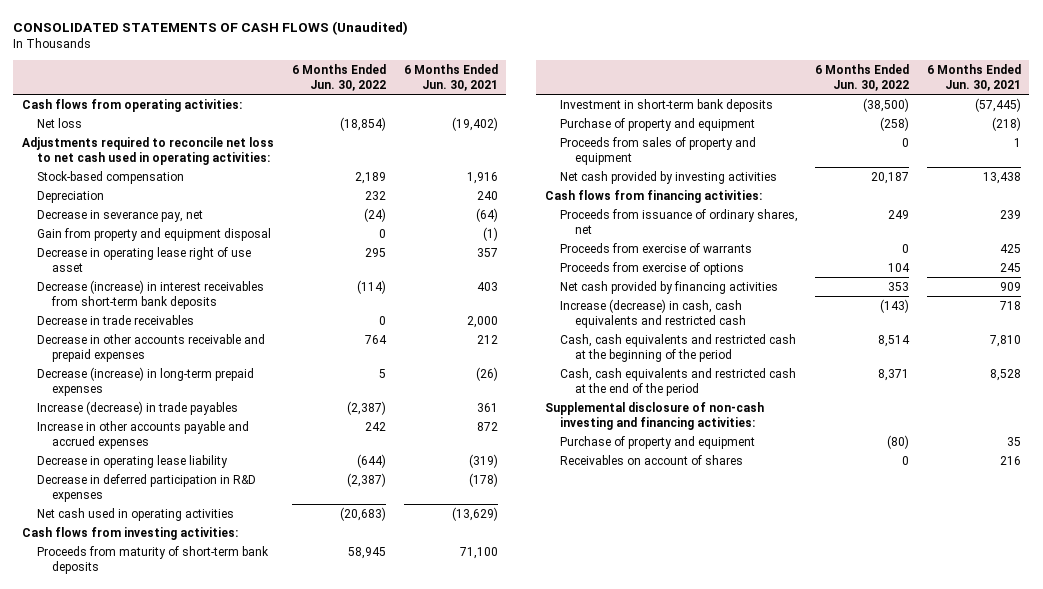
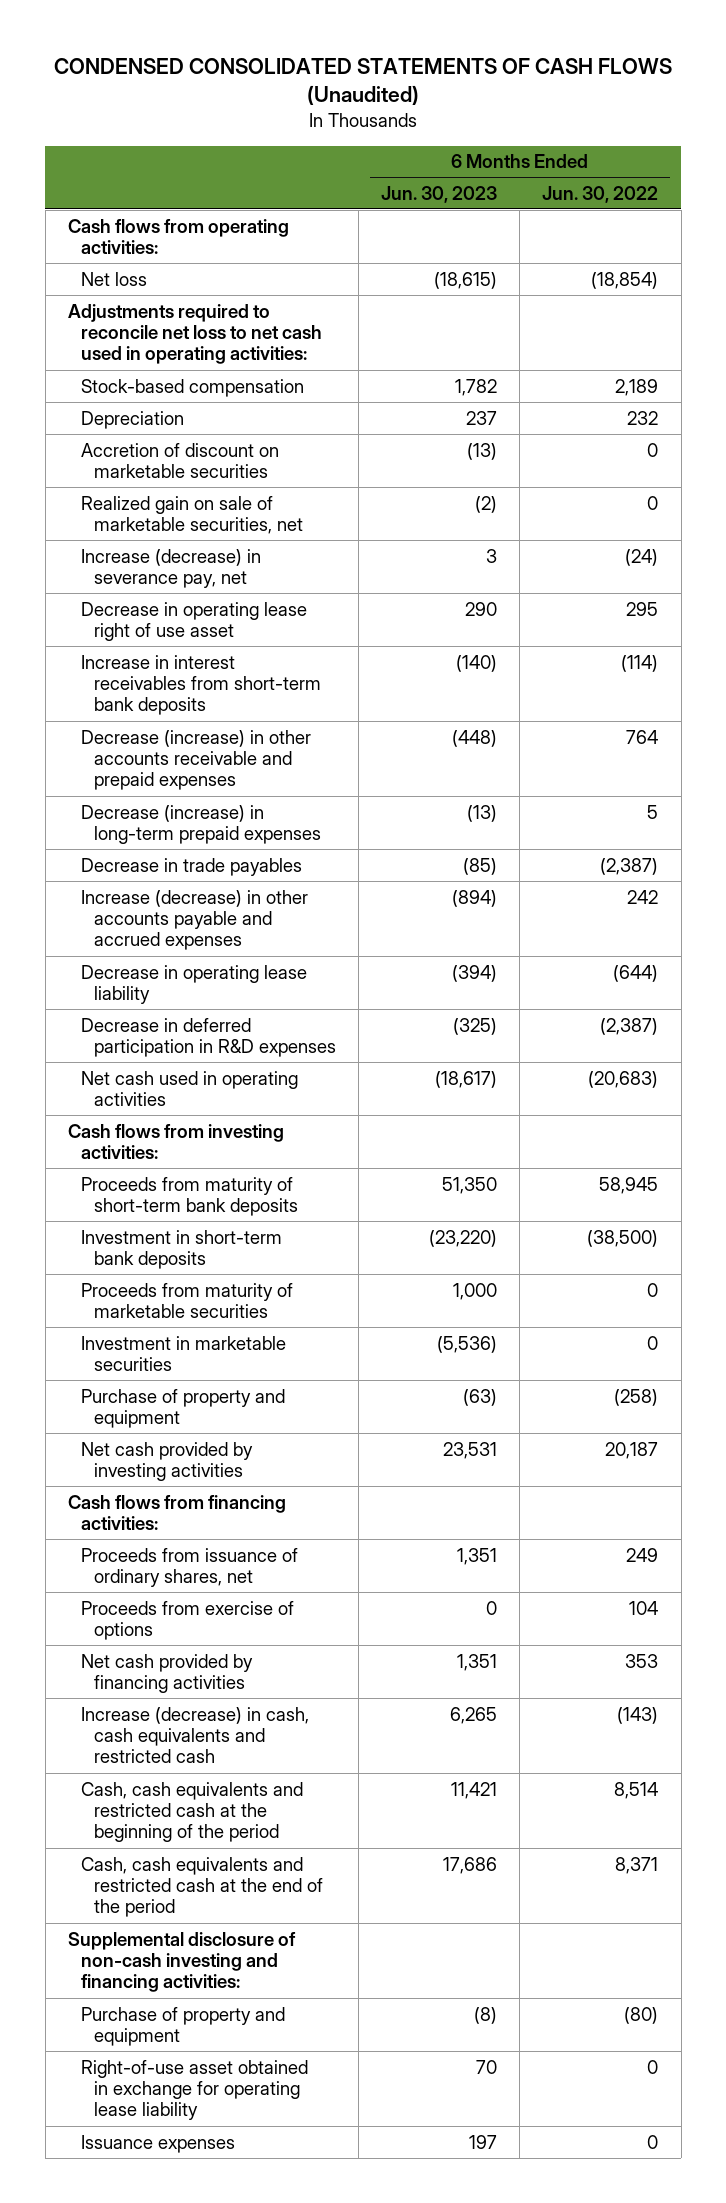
- CONSOLIDATED STATEMENTS OF CASH FLOWS (Unaudited)
+ CONDENSED CONSOLIDATED STATEMENTS OF CASH FLOWS (Unaudited)
- | 6 Months Ended Jun. 30, 2022 | 6 Months Ended Jun. 30, 2021
+ | 6 Months Ended Jun. 30, 2023 | 6 Months Ended Jun. 30, 2022
- Decrease in severance pay, net | (24) | (64)
- Gain from property and equipment disposal | 0 | (1)
+ Accretion of discount on marketable securities | (13) | 0
+ Realized gain on sale of marketable securities, net | (2) | 0
+ Increase (decrease) in severance pay, net | 3 | (24)
- Decrease (increase) in interest receivables from short-term bank deposits | (114) | 403
- Decrease in trade receivables | 0 | 2,000
- Decrease in other accounts receivable and prepaid expenses | 764 | 212
+ Increase in interest receivables from short-term bank deposits | (140) | (114)
+ Decrease (increase) in other accounts receivable and prepaid expenses | (448) | 764
- Increase (decrease) in trade payables | (2,387) | 361
- Increase in other accounts payable and accrued expenses | 242 | 872
+ Decrease in trade payables | (85) | (2,387)
+ Increase (decrease) in other accounts payable and accrued expenses | (894) | 242
+ Proceeds from maturity of marketable securities | 1,000 | 0
+ Investment in marketable securities | (5,536) | 0
- Proceeds from sales of property and equipment | 0 | 1
- Proceeds from exercise of warrants | 0 | 425
- Receivables on account of shares | 0 | 216
+ Right-of-use asset obtained in exchange for operating lease liability | 70 | 0
+ Issuance expenses | 197 | 0

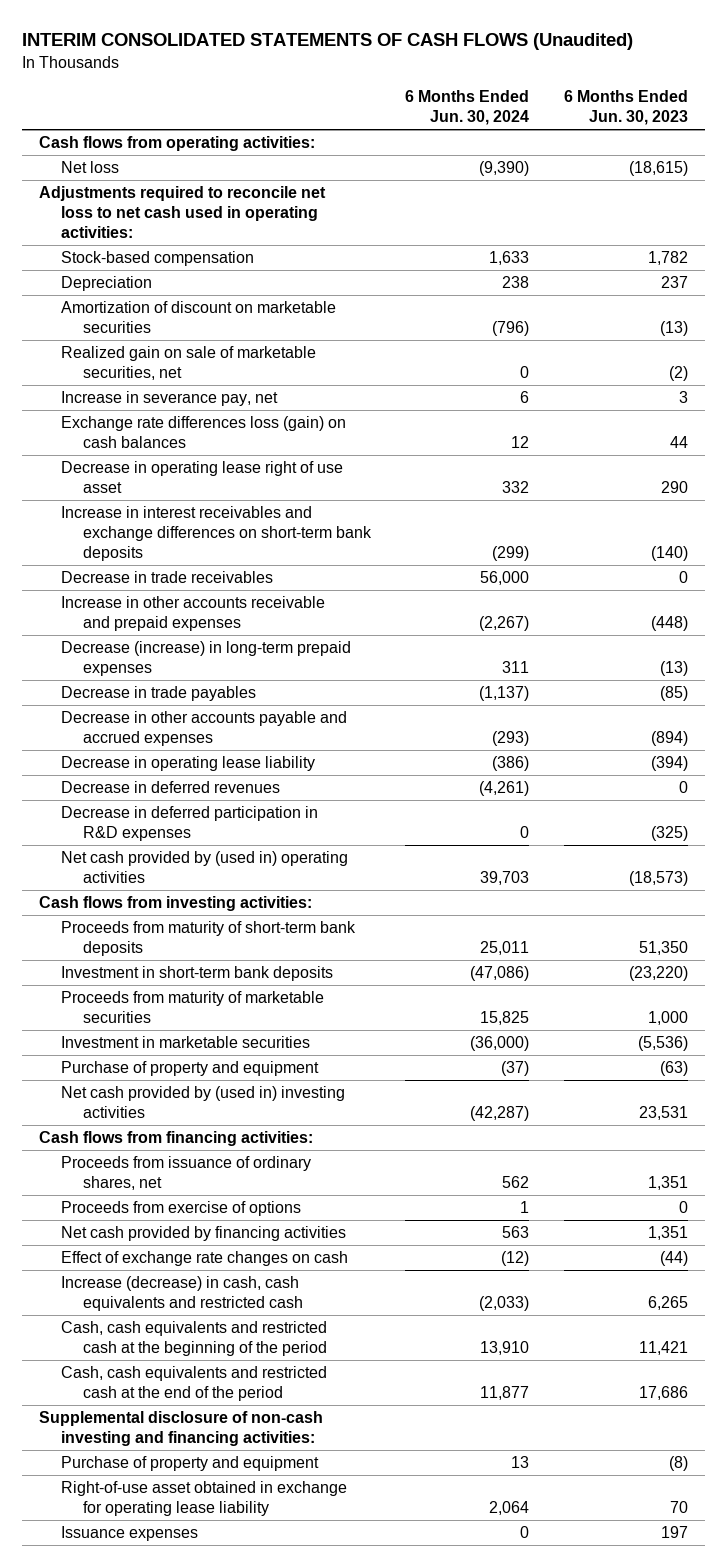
- CONDENSED CONSOLIDATED STATEMENTS OF CASH FLOWS (Unaudited)
+ INTERIM CONSOLIDATED STATEMENTS OF CASH FLOWS (Unaudited)
- | 6 Months Ended Jun. 30, 2023 | 6 Months Ended Jun. 30, 2022
+ | 6 Months Ended Jun. 30, 2024 | 6 Months Ended Jun. 30, 2023
- Accretion of discount on marketable securities | (13) | 0
+ Amortization of discount on marketable securities | (796) | (13)
- Increase (decrease) in severance pay, net | 3 | (24)
+ Increase in severance pay, net | 6 | 3
+ Exchange rate differences loss (gain) on cash balances | 12 | 44
- Increase in interest receivables from short-term bank deposits | (140) | (114)
- Decrease (increase) in other accounts receivable and prepaid expenses | (448) | 764
+ Increase in interest receivables and exchange differences on short-term bank deposits | (299) | (140)
+ Decrease in trade receivables | 56,000 | 0
+ Increase in other accounts receivable and prepaid expenses | (2,267) | (448)
- Increase (decrease) in other accounts payable and accrued expenses | (894) | 242
+ Decrease in other accounts payable and accrued expenses | (293) | (894)
+ Decrease in deferred revenues | (4,261) | 0
- Net cash used in operating activities | (18,617) | (20,683)
+ Net cash provided by (used in) operating activities | 39,703 | (18,573)
- Net cash provided by investing activities | 23,531 | 20,187
+ Net cash provided by (used in) investing activities | (42,287) | 23,531
+ Effect of exchange rate changes on cash | (12) | (44)

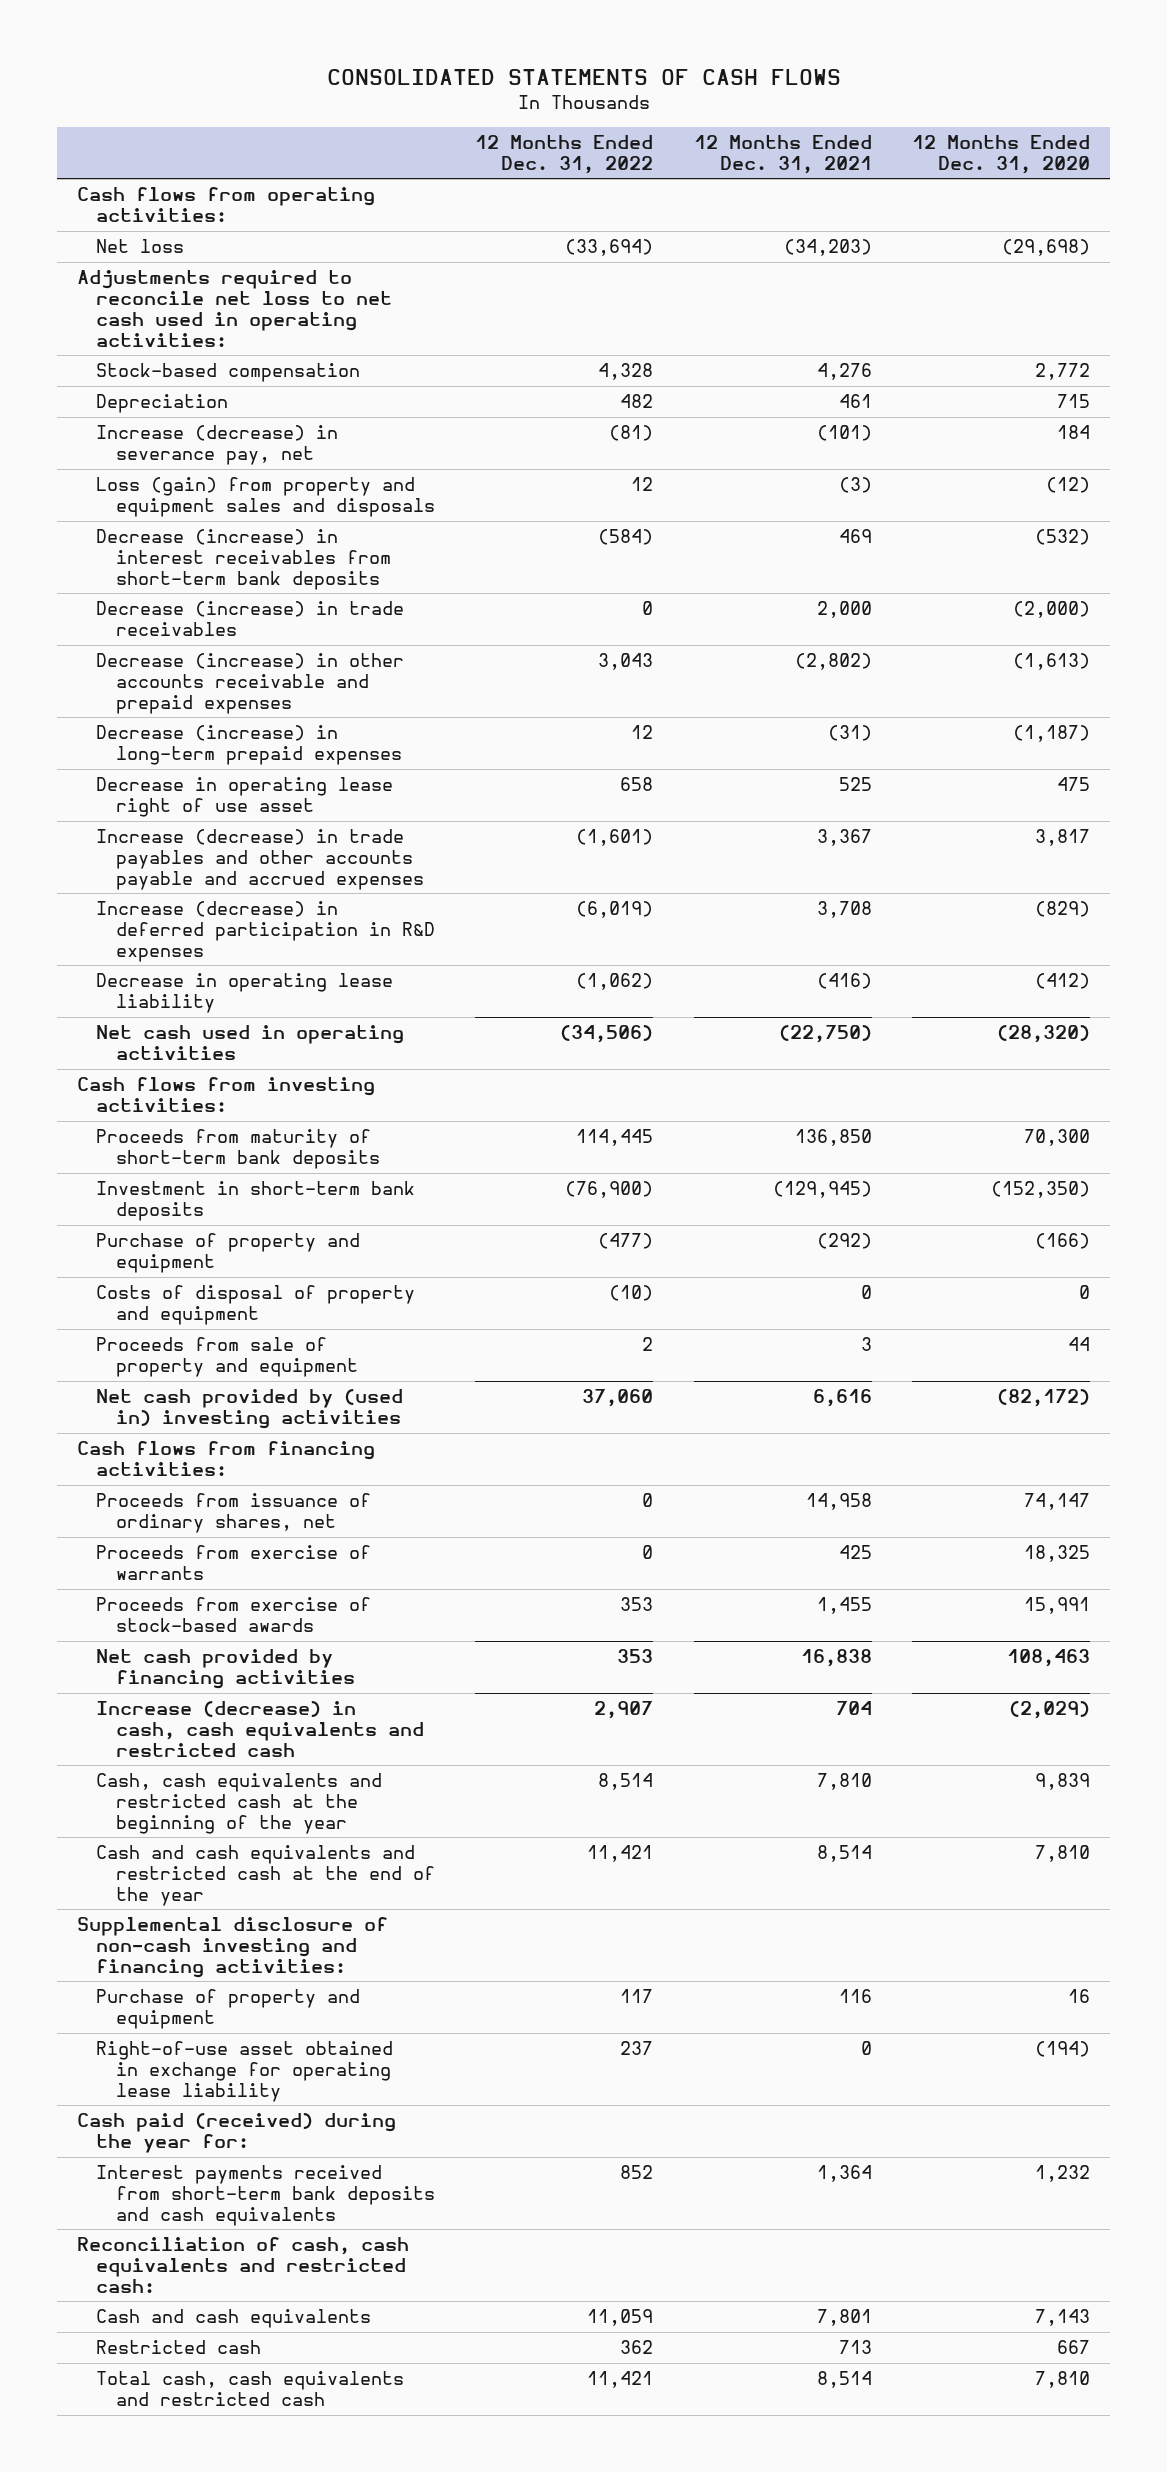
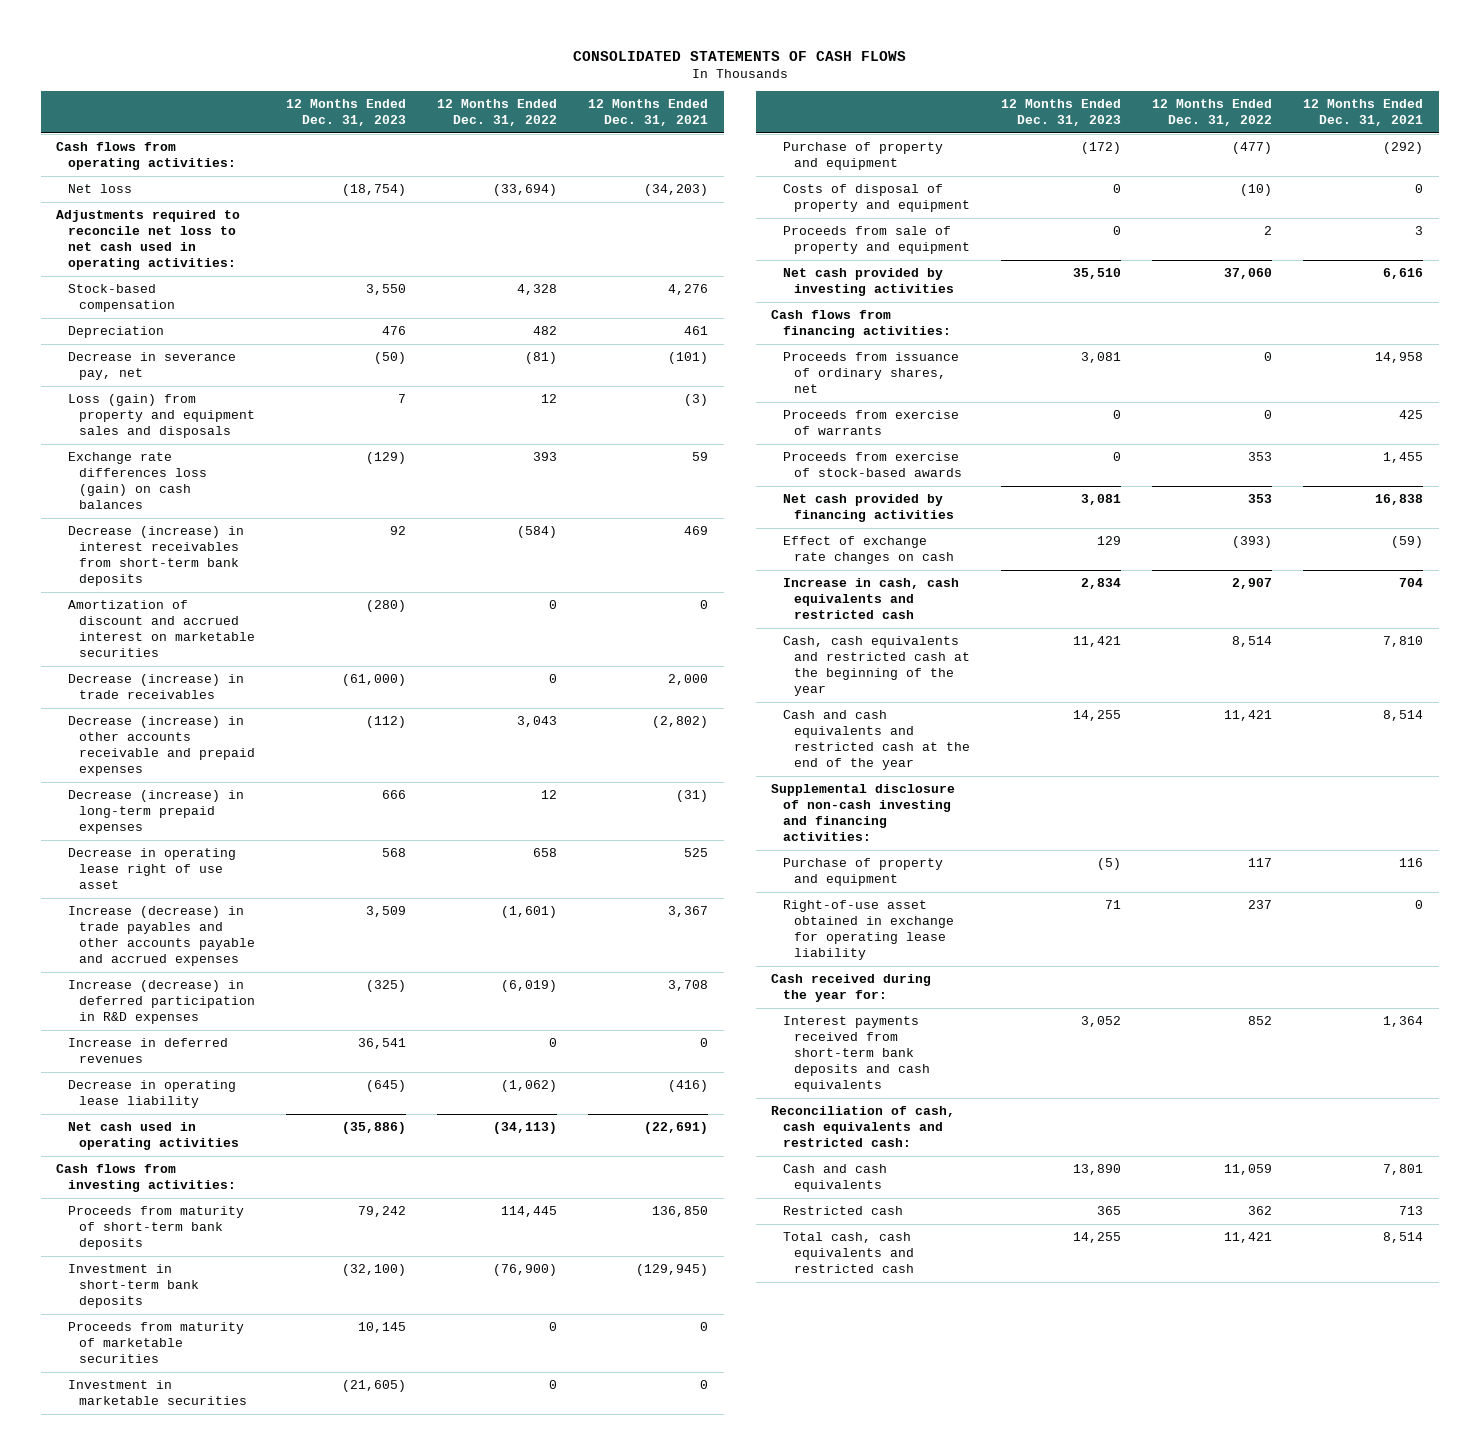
- | 12 Months Ended Dec. 31, 2022 | 12 Months Ended Dec. 31, 2021 | 12 Months Ended Dec. 31, 2020
+ | 12 Months Ended Dec. 31, 2023 | 12 Months Ended Dec. 31, 2022 | 12 Months Ended Dec. 31, 2021
- Increase (decrease) in severance pay, net | (81) | (101) | 184
+ Decrease in severance pay, net | (50) | (81) | (101)
+ Exchange rate differences loss (gain) on cash balances | (129) | 393 | 59
+ Amortization of discount and accrued interest on marketable securities | (280) | 0 | 0
+ Increase in deferred revenues | 36,541 | 0 | 0
- Net cash used in operating activities | (34,506) | (22,750) | (28,320)
+ Net cash used in operating activities | (35,886) | (34,113) | (22,691)
+ Proceeds from maturity of marketable securities | 10,145 | 0 | 0
+ Investment in marketable securities | (21,605) | 0 | 0
- Net cash provided by (used in) investing activities | 37,060 | 6,616 | (82,172)
+ Net cash provided by investing activities | 35,510 | 37,060 | 6,616
- Increase (decrease) in cash, cash equivalents and restricted cash | 2,907 | 704 | (2,029)
+ Effect of exchange rate changes on cash | 129 | (393) | (59)
+ Increase in cash, cash equivalents and restricted cash | 2,834 | 2,907 | 704
- Cash paid (received) during the year for:
+ Cash received during the year for:

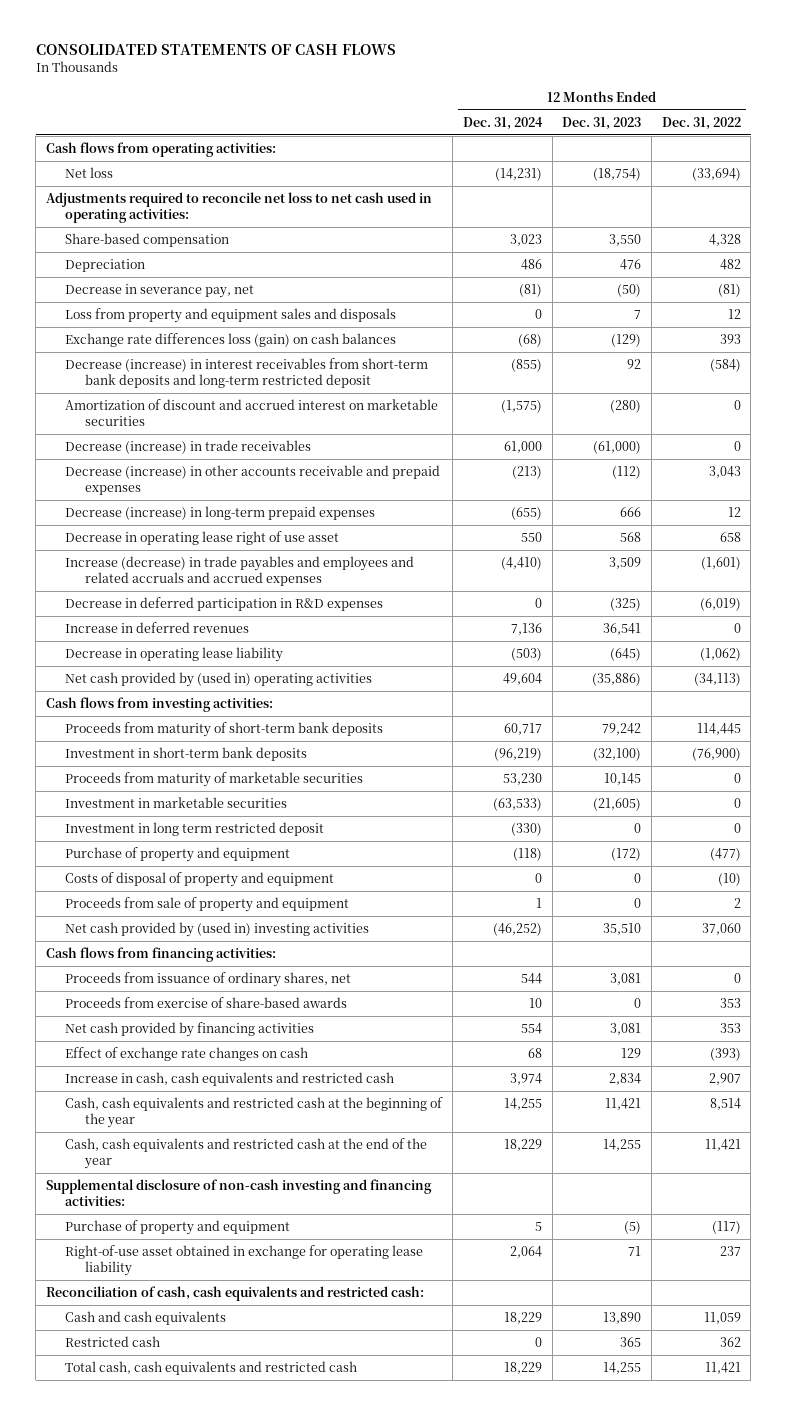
- | 12 Months Ended Dec. 31, 2023 | 12 Months Ended Dec. 31, 2022 | 12 Months Ended Dec. 31, 2021
+ | 12 Months Ended Dec. 31, 2024 | 12 Months Ended Dec. 31, 2023 | 12 Months Ended Dec. 31, 2022
- Stock-based compensation | 3,550 | 4,328 | 4,276
+ Share-based compensation | 3,023 | 3,550 | 4,328
- Loss (gain) from property and equipment sales and disposals | 7 | 12 | (3)
+ Loss from property and equipment sales and disposals | 0 | 7 | 12
- Decrease (increase) in interest receivables from short-term bank deposits | 92 | (584) | 469
+ Decrease (increase) in interest receivables from short-term bank deposits and long-term restricted deposit | (855) | 92 | (584)
- Increase (decrease) in trade payables and other accounts payable and accrued expenses | 3,509 | (1,601) | 3,367
- Increase (decrease) in deferred participation in R&D expenses | (325) | (6,019) | 3,708
+ Increase (decrease) in trade payables and employees and related accruals and accrued expenses | (4,410) | 3,509 | (1,601)
+ Decrease in deferred participation in R&D expenses | 0 | (325) | (6,019)
- Net cash used in operating activities | (35,886) | (34,113) | (22,691)
+ Net cash provided by (used in) operating activities | 49,604 | (35,886) | (34,113)
+ Investment in long term restricted deposit | (330) | 0 | 0
- Net cash provided by investing activities | 35,510 | 37,060 | 6,616
+ Net cash provided by (used in) investing activities | (46,252) | 35,510 | 37,060
- Proceeds from exercise of warrants | 0 | 0 | 425
- Proceeds from exercise of stock-based awards | 0 | 353 | 1,455
+ Proceeds from exercise of share-based awards | 10 | 0 | 353
- Cash and cash equivalents and restricted cash at the end of the year | 14,255 | 11,421 | 8,514
+ Cash, cash equivalents and restricted cash at the end of the year | 18,229 | 14,255 | 11,421
- Purchase of property and equipment | (5) | 117 | 116
+ Purchase of property and equipment | 5 | (5) | (117)
- Cash received during the year for:
- Interest payments received from short-term bank deposits and cash equivalents | 3,052 | 852 | 1,364

